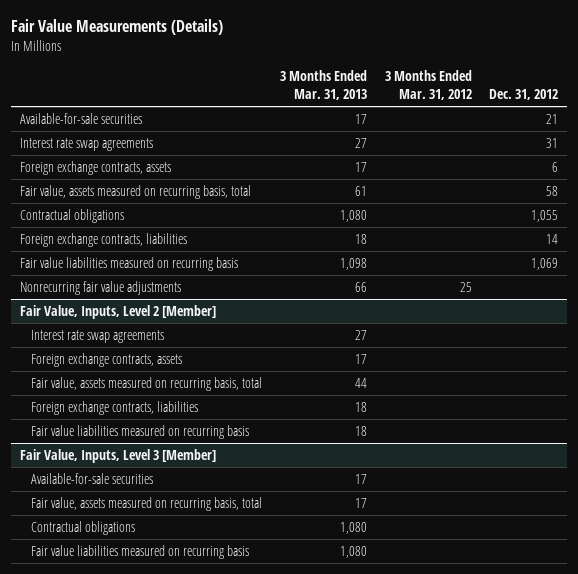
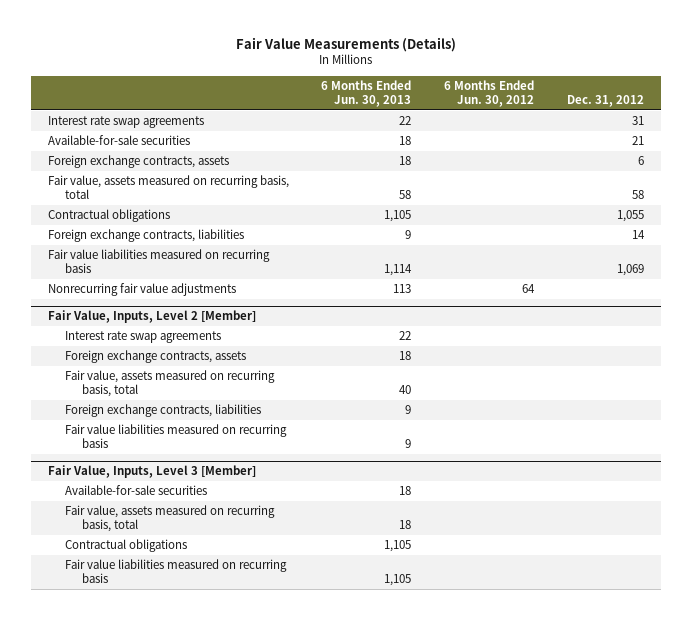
- | 3 Months Ended Mar. 31, 2013 | 3 Months Ended Mar. 31, 2012 | Dec. 31, 2012
+ | 6 Months Ended Jun. 30, 2013 | 6 Months Ended Jun. 30, 2012 | Dec. 31, 2012
moved down: Available-for-sale securities | 18 | | 21

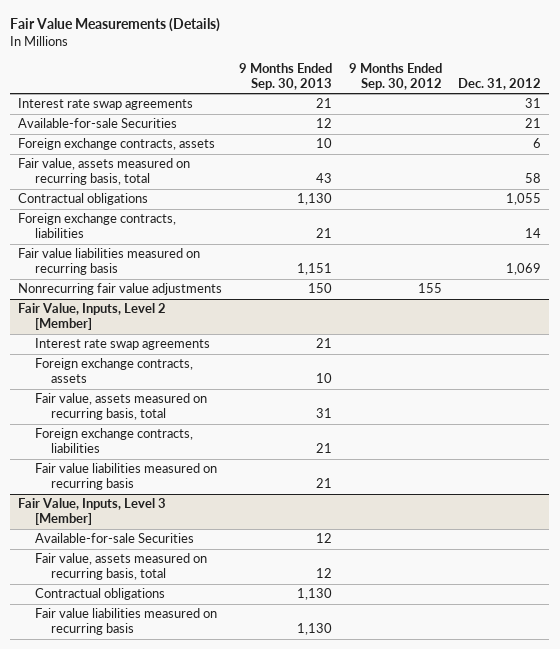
- | 6 Months Ended Jun. 30, 2013 | 6 Months Ended Jun. 30, 2012 | Dec. 31, 2012
+ | 9 Months Ended Sep. 30, 2013 | 9 Months Ended Sep. 30, 2012 | Dec. 31, 2012
- Available-for-sale securities | 18 | | 21
+ Available-for-sale Securities | 12 | | 21
@ Fair Value, Inputs, Level 3 [Member]
- Available-for-sale securities | 18 | |
+ Available-for-sale Securities | 12 | |

